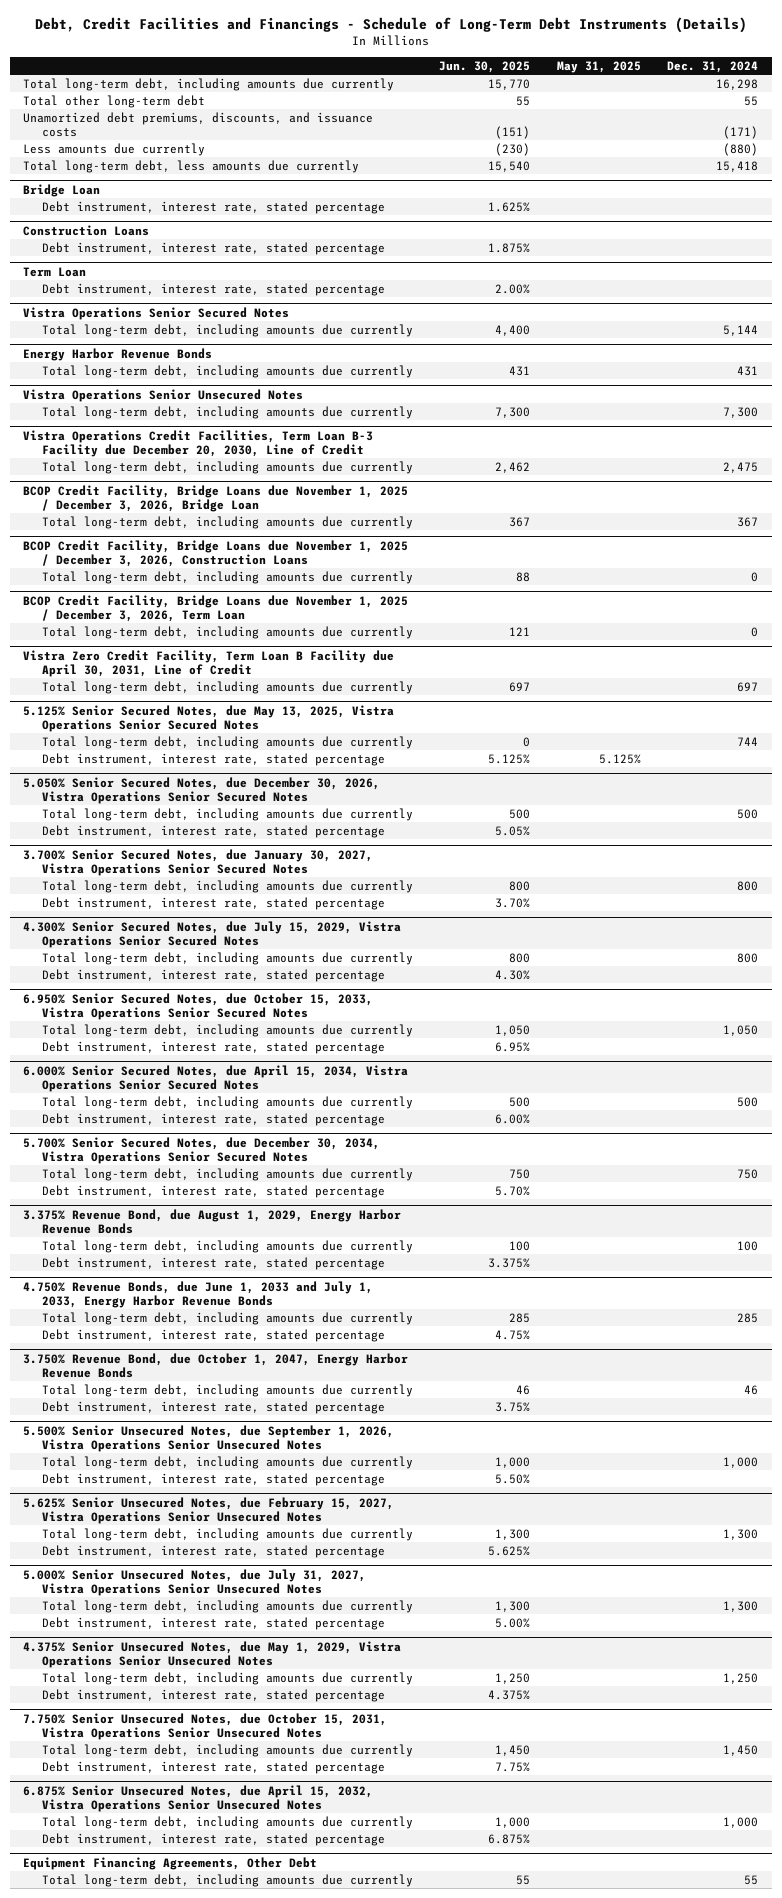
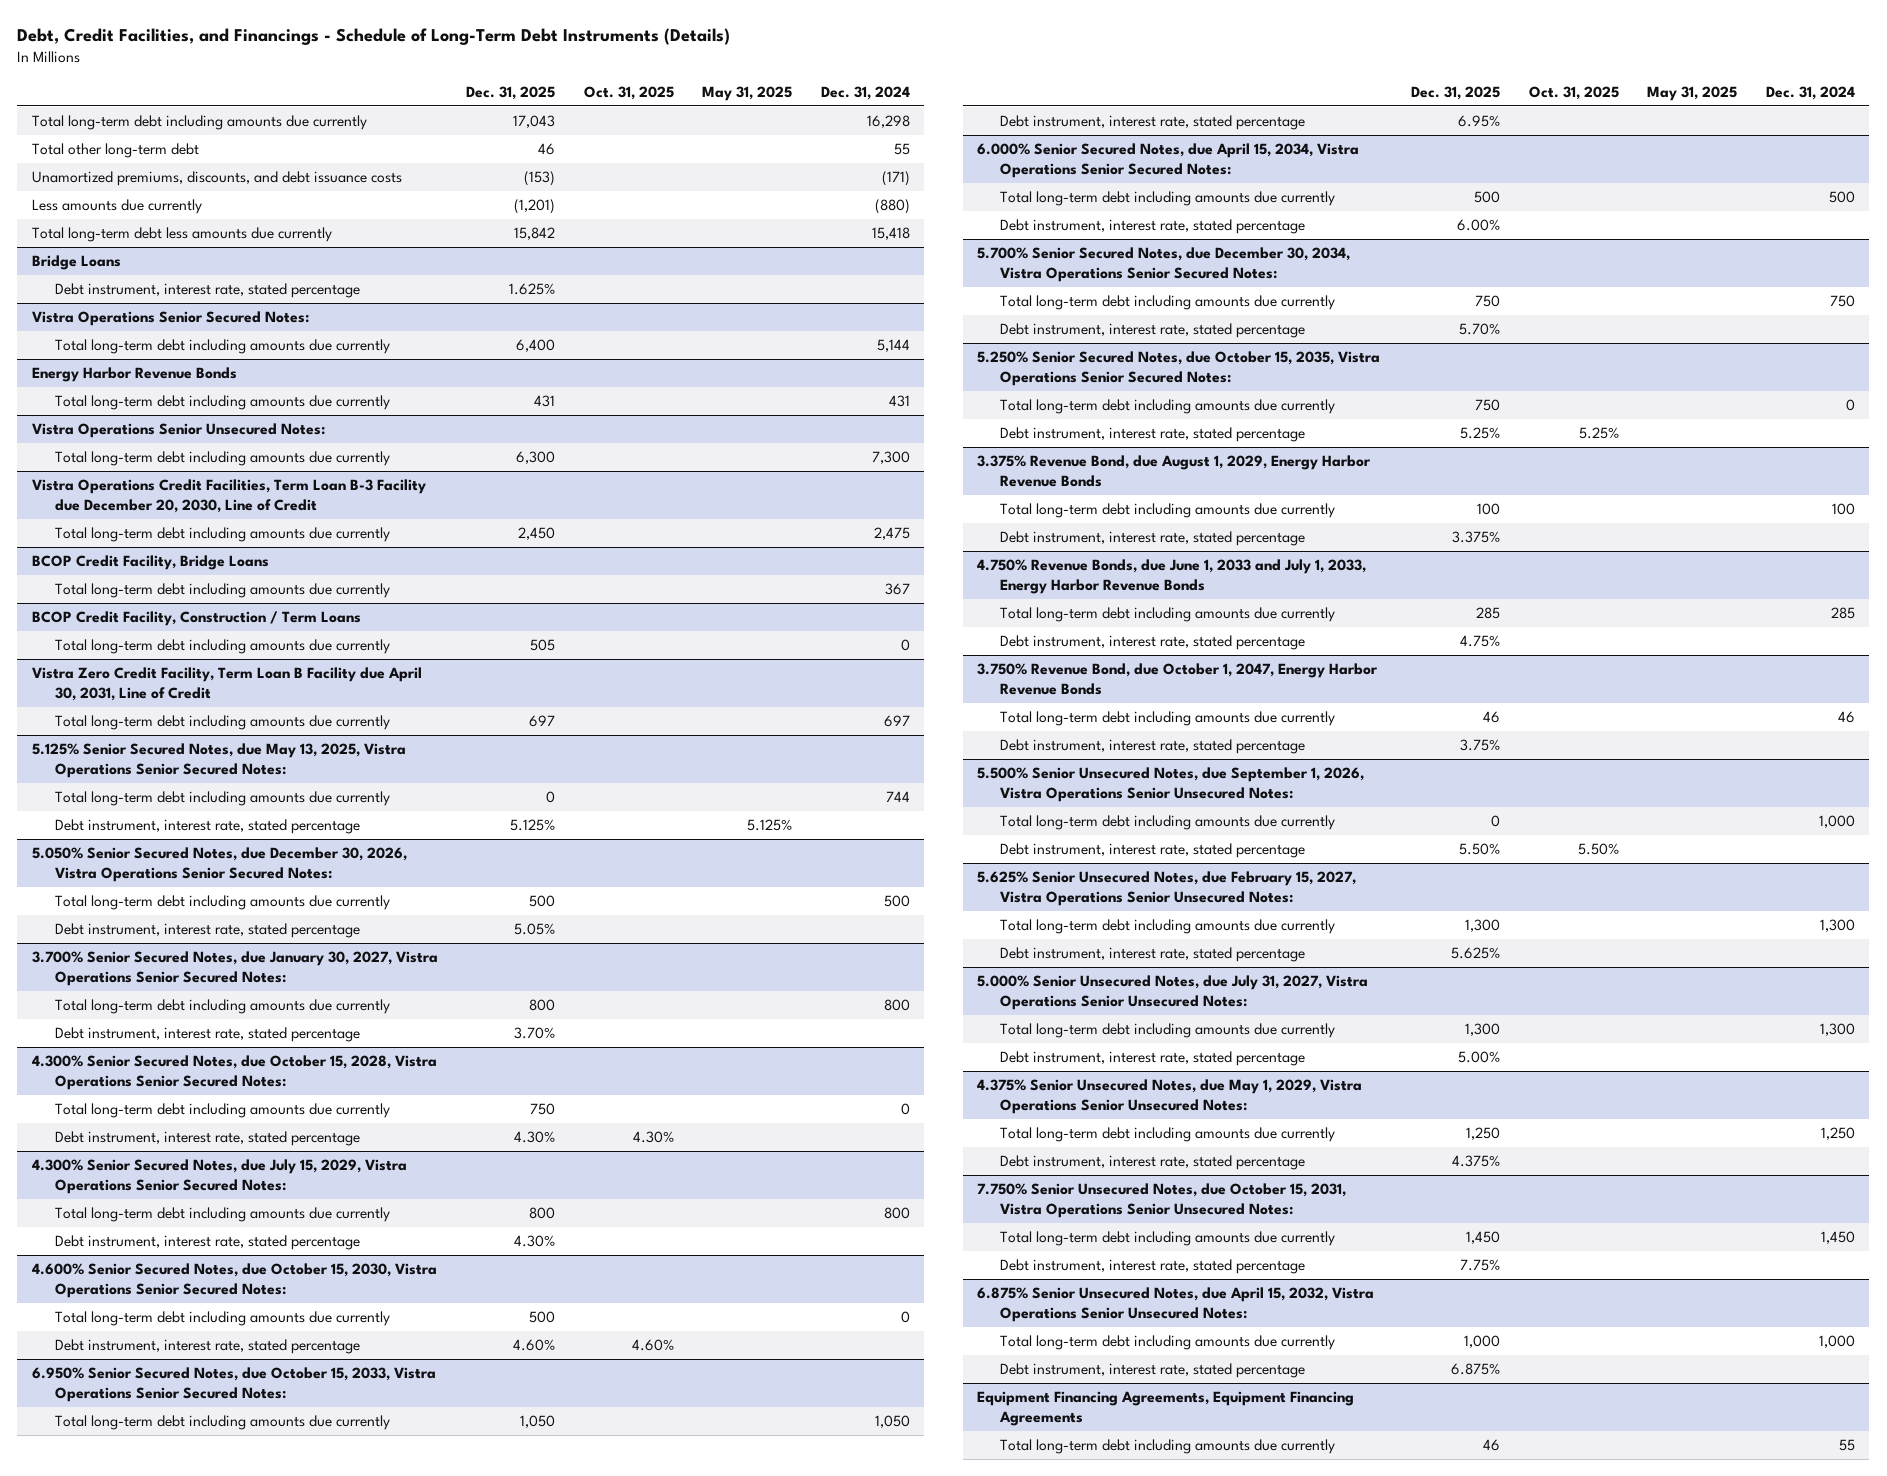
- Debt, Credit Facilities and Financings - Schedule of Long-Term Debt Instruments (Details)
+ Debt, Credit Facilities, and Financings - Schedule of Long-Term Debt Instruments (Details)
- | Jun. 30, 2025 | May 31, 2025 | Dec. 31, 2024
+ | Dec. 31, 2025 | Oct. 31, 2025 | May 31, 2025 | Dec. 31, 2024
- Total long-term debt, including amounts due currently | 15,770 | | 16,298
+ Total long-term debt including amounts due currently | 17,043 | | | 16,298
- Unamortized debt premiums, discounts, and issuance costs | (151) | | (171)
+ Unamortized premiums, discounts, and debt issuance costs | (153) | | | (171)
- Total long-term debt, less amounts due currently | 15,540 | | 15,418
- Bridge Loan
- Debt instrument, interest rate, stated percentage | 1.625% | |
- Construction Loans
- Debt instrument, interest rate, stated percentage | 1.875% | |
- Term Loan
+ Total long-term debt less amounts due currently | 15,842 | | | 15,418
+ Bridge Loans
- Vistra Operations Senior Secured Notes
- Total long-term debt, including amounts due currently | 4,400 | | 5,144
+ Vistra Operations Senior Secured Notes:
+ Total long-term debt including amounts due currently | 6,400 | | | 5,144
@ Energy Harbor Revenue Bonds
- Total long-term debt, including amounts due currently | 431 | | 431
- Vistra Operations Senior Unsecured Notes
- Total long-term debt, including amounts due currently | 7,300 | | 7,300
@ Energy Harbor Revenue Bonds
+ Total long-term debt including amounts due currently | 431 | | | 431
+ Vistra Operations Senior Unsecured Notes:
+ Total long-term debt including amounts due currently | 6,300 | | | 7,300
@ Vistra Operations Credit Facilities, Term Loan B-3 Facility due December 20, 2030, Line of Credit
- Total long-term debt, including amounts due currently | 2,462 | | 2,475
- BCOP Credit Facility, Bridge Loans due November 1, 2025 / December 3, 2026, Bridge Loan
- Total long-term debt, including amounts due currently | 367 | | 367
- BCOP Credit Facility, Bridge Loans due November 1, 2025 / December 3, 2026, Construction Loans
- Total long-term debt, including amounts due currently | 88 | | 0
- BCOP Credit Facility, Bridge Loans due November 1, 2025 / December 3, 2026, Term Loan
- Total long-term debt, including amounts due currently | 121 | | 0
@ Vistra Operations Credit Facilities, Term Loan B-3 Facility due December 20, 2030, Line of Credit
+ Total long-term debt including amounts due currently | 2,450 | | | 2,475
+ BCOP Credit Facility, Bridge Loans
+ Total long-term debt including amounts due currently | | | | 367
+ BCOP Credit Facility, Construction / Term Loans
+ Total long-term debt including amounts due currently | 505 | | | 0
@ Vistra Zero Credit Facility, Term Loan B Facility due April 30, 2031, Line of Credit
- Total long-term debt, including amounts due currently | 697 | | 697
- 5.125% Senior Secured Notes, due May 13, 2025, Vistra Operations Senior Secured Notes
- Total long-term debt, including amounts due currently | 0 | | 744
@ Vistra Zero Credit Facility, Term Loan B Facility due April 30, 2031, Line of Credit
+ Total long-term debt including amounts due currently | 697 | | | 697
+ 5.125% Senior Secured Notes, due May 13, 2025, Vistra Operations Senior Secured Notes:
+ Total long-term debt including amounts due currently | 0 | | | 744
- 5.050% Senior Secured Notes, due December 30, 2026, Vistra Operations Senior Secured Notes
- Total long-term debt, including amounts due currently | 500 | | 500
+ 5.050% Senior Secured Notes, due December 30, 2026, Vistra Operations Senior Secured Notes:
+ Total long-term debt including amounts due currently | 500 | | | 500
- 3.700% Senior Secured Notes, due January 30, 2027, Vistra Operations Senior Secured Notes
- Total long-term debt, including amounts due currently | 800 | | 800
+ 3.700% Senior Secured Notes, due January 30, 2027, Vistra Operations Senior Secured Notes:
+ Total long-term debt including amounts due currently | 800 | | | 800
- 4.300% Senior Secured Notes, due July 15, 2029, Vistra Operations Senior Secured Notes
- Total long-term debt, including amounts due currently | 800 | | 800
+ 4.300% Senior Secured Notes, due October 15, 2028, Vistra Operations Senior Secured Notes:
+ Total long-term debt including amounts due currently | 750 | | | 0
- 6.950% Senior Secured Notes, due October 15, 2033, Vistra Operations Senior Secured Notes
- Total long-term debt, including amounts due currently | 1,050 | | 1,050
+ 4.300% Senior Secured Notes, due July 15, 2029, Vistra Operations Senior Secured Notes:
+ Total long-term debt including amounts due currently | 800 | | | 800
- 6.000% Senior Secured Notes, due April 15, 2034, Vistra Operations Senior Secured Notes
- Total long-term debt, including amounts due currently | 500 | | 500
+ 4.600% Senior Secured Notes, due October 15, 2030, Vistra Operations Senior Secured Notes:
+ Total long-term debt including amounts due currently | 500 | | | 0
- 5.700% Senior Secured Notes, due December 30, 2034, Vistra Operations Senior Secured Notes
- Total long-term debt, including amounts due currently | 750 | | 750
+ 6.950% Senior Secured Notes, due October 15, 2033, Vistra Operations Senior Secured Notes:
+ Total long-term debt including amounts due currently | 1,050 | | | 1,050
+ 6.000% Senior Secured Notes, due April 15, 2034, Vistra Operations Senior Secured Notes:
+ Total long-term debt including amounts due currently | 500 | | | 500
+ Debt instrument, interest rate, stated percentage | 6.00% | | |
+ 5.700% Senior Secured Notes, due December 30, 2034, Vistra Operations Senior Secured Notes:
+ Total long-term debt including amounts due currently | 750 | | | 750
+ Debt instrument, interest rate, stated percentage | 5.70% | | |
+ 5.250% Senior Secured Notes, due October 15, 2035, Vistra Operations Senior Secured Notes:
+ Total long-term debt including amounts due currently | 750 | | | 0
+ Debt instrument, interest rate, stated percentage | 5.25% | 5.25% | |
@ 3.375% Revenue Bond, due August 1, 2029, Energy Harbor Revenue Bonds
- Total long-term debt, including amounts due currently | 100 | | 100
+ Total long-term debt including amounts due currently | 100 | | | 100
@ 4.750% Revenue Bonds, due June 1, 2033 and July 1, 2033, Energy Harbor Revenue Bonds
- Total long-term debt, including amounts due currently | 285 | | 285
+ Total long-term debt including amounts due currently | 285 | | | 285
@ 3.750% Revenue Bond, due October 1, 2047, Energy Harbor Revenue Bonds
- Total long-term debt, including amounts due currently | 46 | | 46
+ Total long-term debt including amounts due currently | 46 | | | 46
- 5.500% Senior Unsecured Notes, due September 1, 2026, Vistra Operations Senior Unsecured Notes
- Total long-term debt, including amounts due currently | 1,000 | | 1,000
+ 5.500% Senior Unsecured Notes, due September 1, 2026, Vistra Operations Senior Unsecured Notes:
+ Total long-term debt including amounts due currently | 0 | | | 1,000
- 5.625% Senior Unsecured Notes, due February 15, 2027, Vistra Operations Senior Unsecured Notes
- Total long-term debt, including amounts due currently | 1,300 | | 1,300
+ 5.625% Senior Unsecured Notes, due February 15, 2027, Vistra Operations Senior Unsecured Notes:
+ Total long-term debt including amounts due currently | 1,300 | | | 1,300
- 5.000% Senior Unsecured Notes, due July 31, 2027, Vistra Operations Senior Unsecured Notes
- Total long-term debt, including amounts due currently | 1,300 | | 1,300
+ 5.000% Senior Unsecured Notes, due July 31, 2027, Vistra Operations Senior Unsecured Notes:
+ Total long-term debt including amounts due currently | 1,300 | | | 1,300
- 4.375% Senior Unsecured Notes, due May 1, 2029, Vistra Operations Senior Unsecured Notes
- Total long-term debt, including amounts due currently | 1,250 | | 1,250
+ 4.375% Senior Unsecured Notes, due May 1, 2029, Vistra Operations Senior Unsecured Notes:
+ Total long-term debt including amounts due currently | 1,250 | | | 1,250
- 7.750% Senior Unsecured Notes, due October 15, 2031, Vistra Operations Senior Unsecured Notes
- Total long-term debt, including amounts due currently | 1,450 | | 1,450
+ 7.750% Senior Unsecured Notes, due October 15, 2031, Vistra Operations Senior Unsecured Notes:
+ Total long-term debt including amounts due currently | 1,450 | | | 1,450
- 6.875% Senior Unsecured Notes, due April 15, 2032, Vistra Operations Senior Unsecured Notes
- Total long-term debt, including amounts due currently | 1,000 | | 1,000
+ 6.875% Senior Unsecured Notes, due April 15, 2032, Vistra Operations Senior Unsecured Notes:
+ Total long-term debt including amounts due currently | 1,000 | | | 1,000
- Equipment Financing Agreements, Other Debt
- Total long-term debt, including amounts due currently | 55 | | 55
+ Equipment Financing Agreements, Equipment Financing Agreements
+ Total long-term debt including amounts due currently | 46 | | | 55

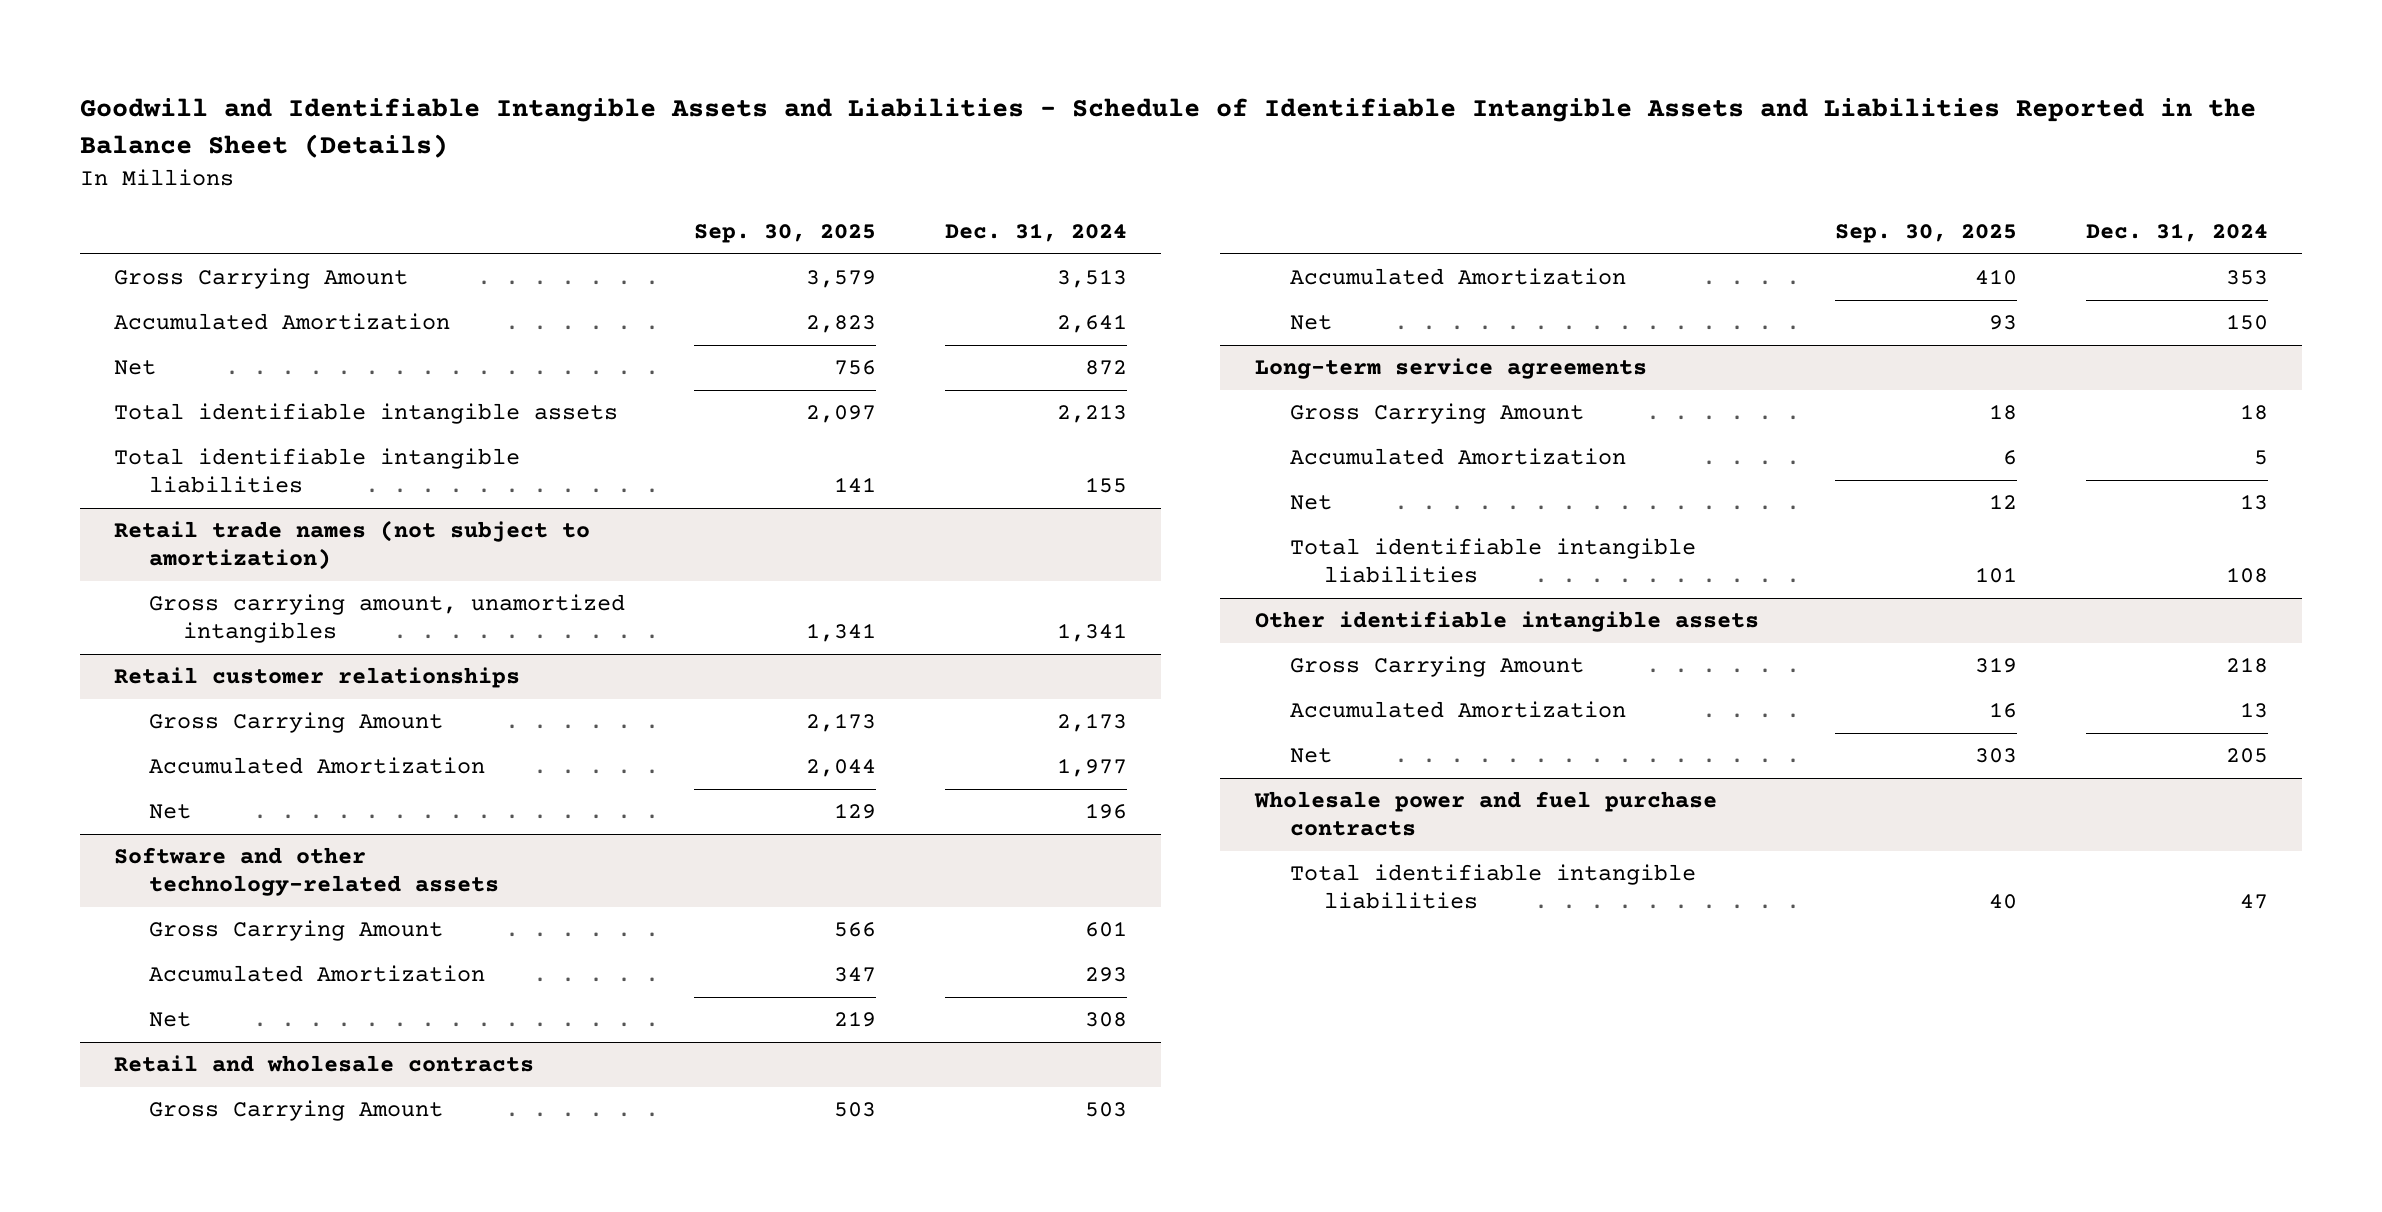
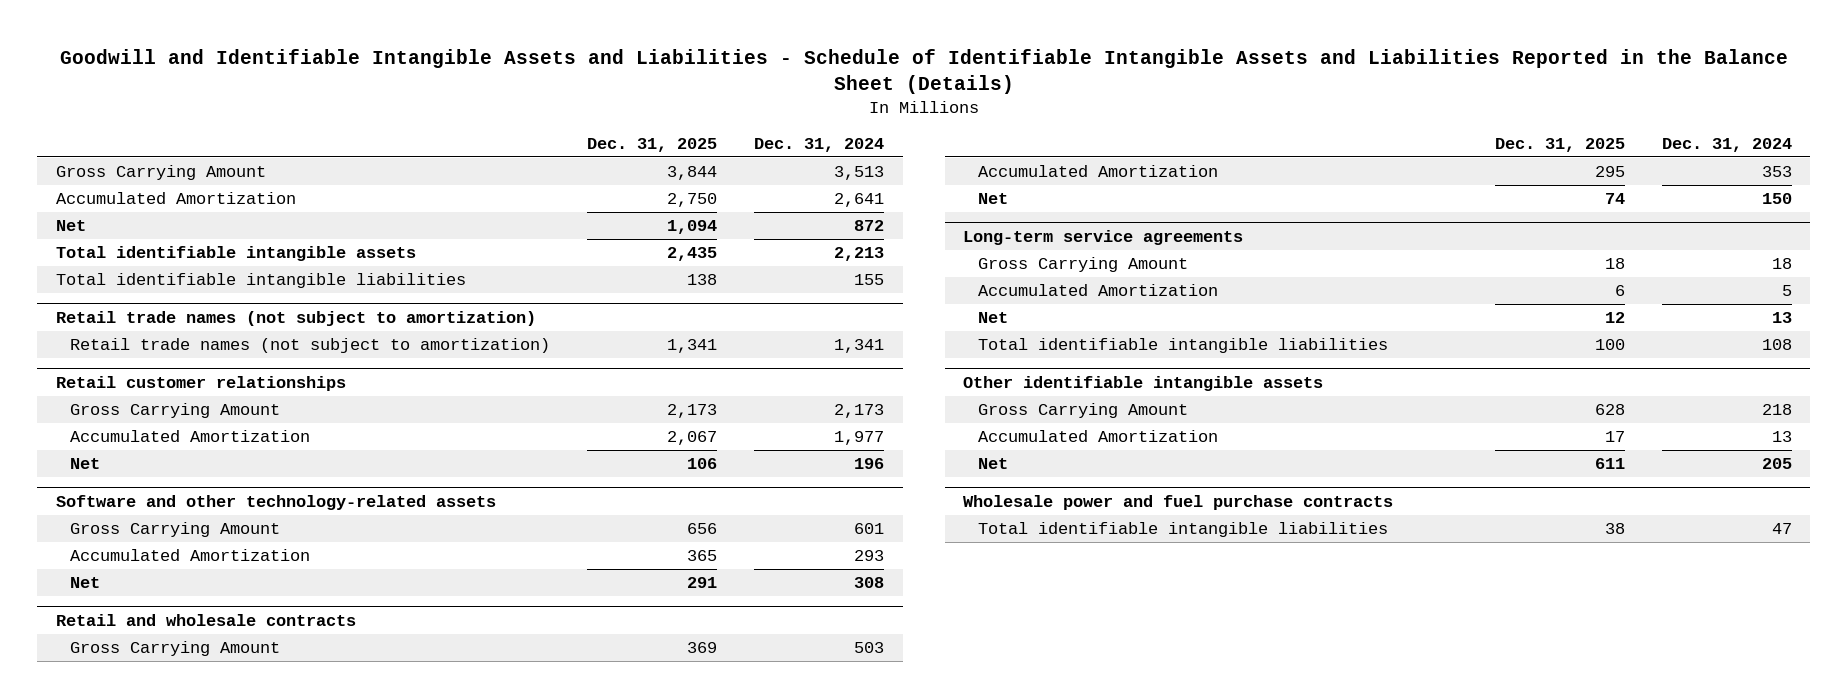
- | Sep. 30, 2025 | Dec. 31, 2024
+ | Dec. 31, 2025 | Dec. 31, 2024
@ Retail trade names (not subject to amortization)
- Gross carrying amount, unamortized intangibles | 1,341 | 1,341
+ Retail trade names (not subject to amortization) | 1,341 | 1,341

